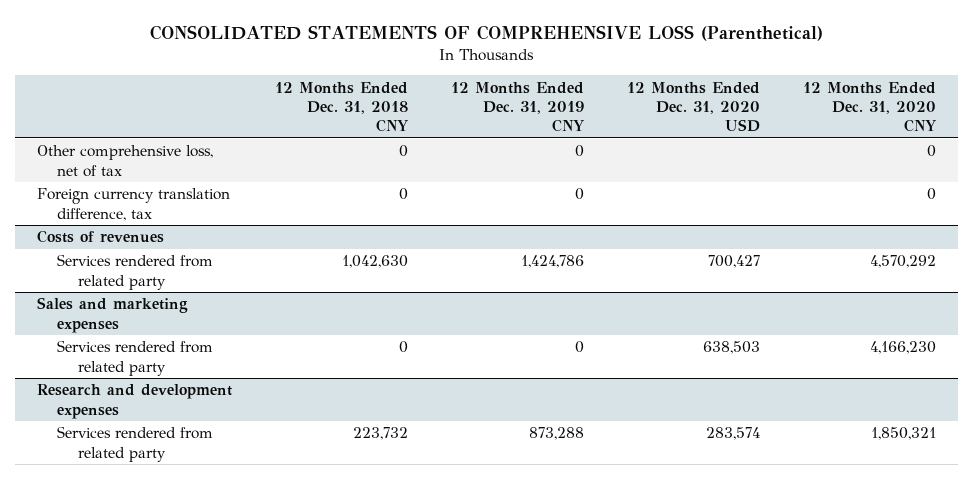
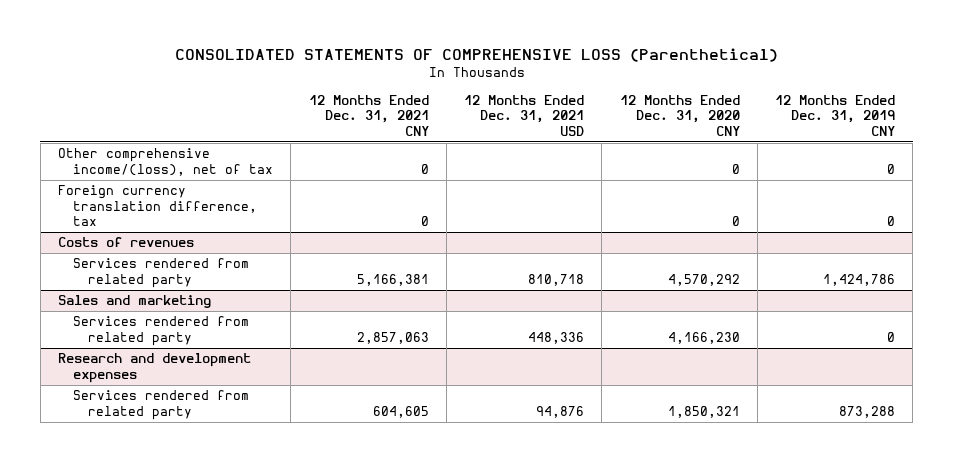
- | 12 Months Ended Dec. 31, 2018 CNY | 12 Months Ended Dec. 31, 2019 CNY | 12 Months Ended Dec. 31, 2020 USD | 12 Months Ended Dec. 31, 2020 CNY
+ | 12 Months Ended Dec. 31, 2021 CNY | 12 Months Ended Dec. 31, 2021 USD | 12 Months Ended Dec. 31, 2020 CNY | 12 Months Ended Dec. 31, 2019 CNY
- Other comprehensive loss, net of tax | 0 | 0 | | 0
+ Other comprehensive income/(loss), net of tax | 0 | | 0 | 0
- Sales and marketing expenses
+ Sales and marketing

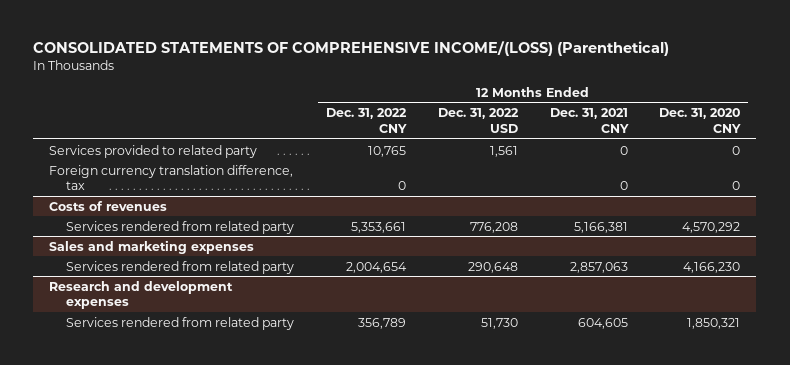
- CONSOLIDATED STATEMENTS OF COMPREHENSIVE LOSS (Parenthetical)
+ CONSOLIDATED STATEMENTS OF COMPREHENSIVE INCOME/(LOSS) (Parenthetical)
- | 12 Months Ended Dec. 31, 2021 CNY | 12 Months Ended Dec. 31, 2021 USD | 12 Months Ended Dec. 31, 2020 CNY | 12 Months Ended Dec. 31, 2019 CNY
+ | 12 Months Ended Dec. 31, 2022 CNY | 12 Months Ended Dec. 31, 2022 USD | 12 Months Ended Dec. 31, 2021 CNY | 12 Months Ended Dec. 31, 2020 CNY
- Other comprehensive income/(loss), net of tax | 0 | | 0 | 0
+ Services provided to related party | 10,765 | 1,561 | 0 | 0
- Sales and marketing
+ Sales and marketing expenses

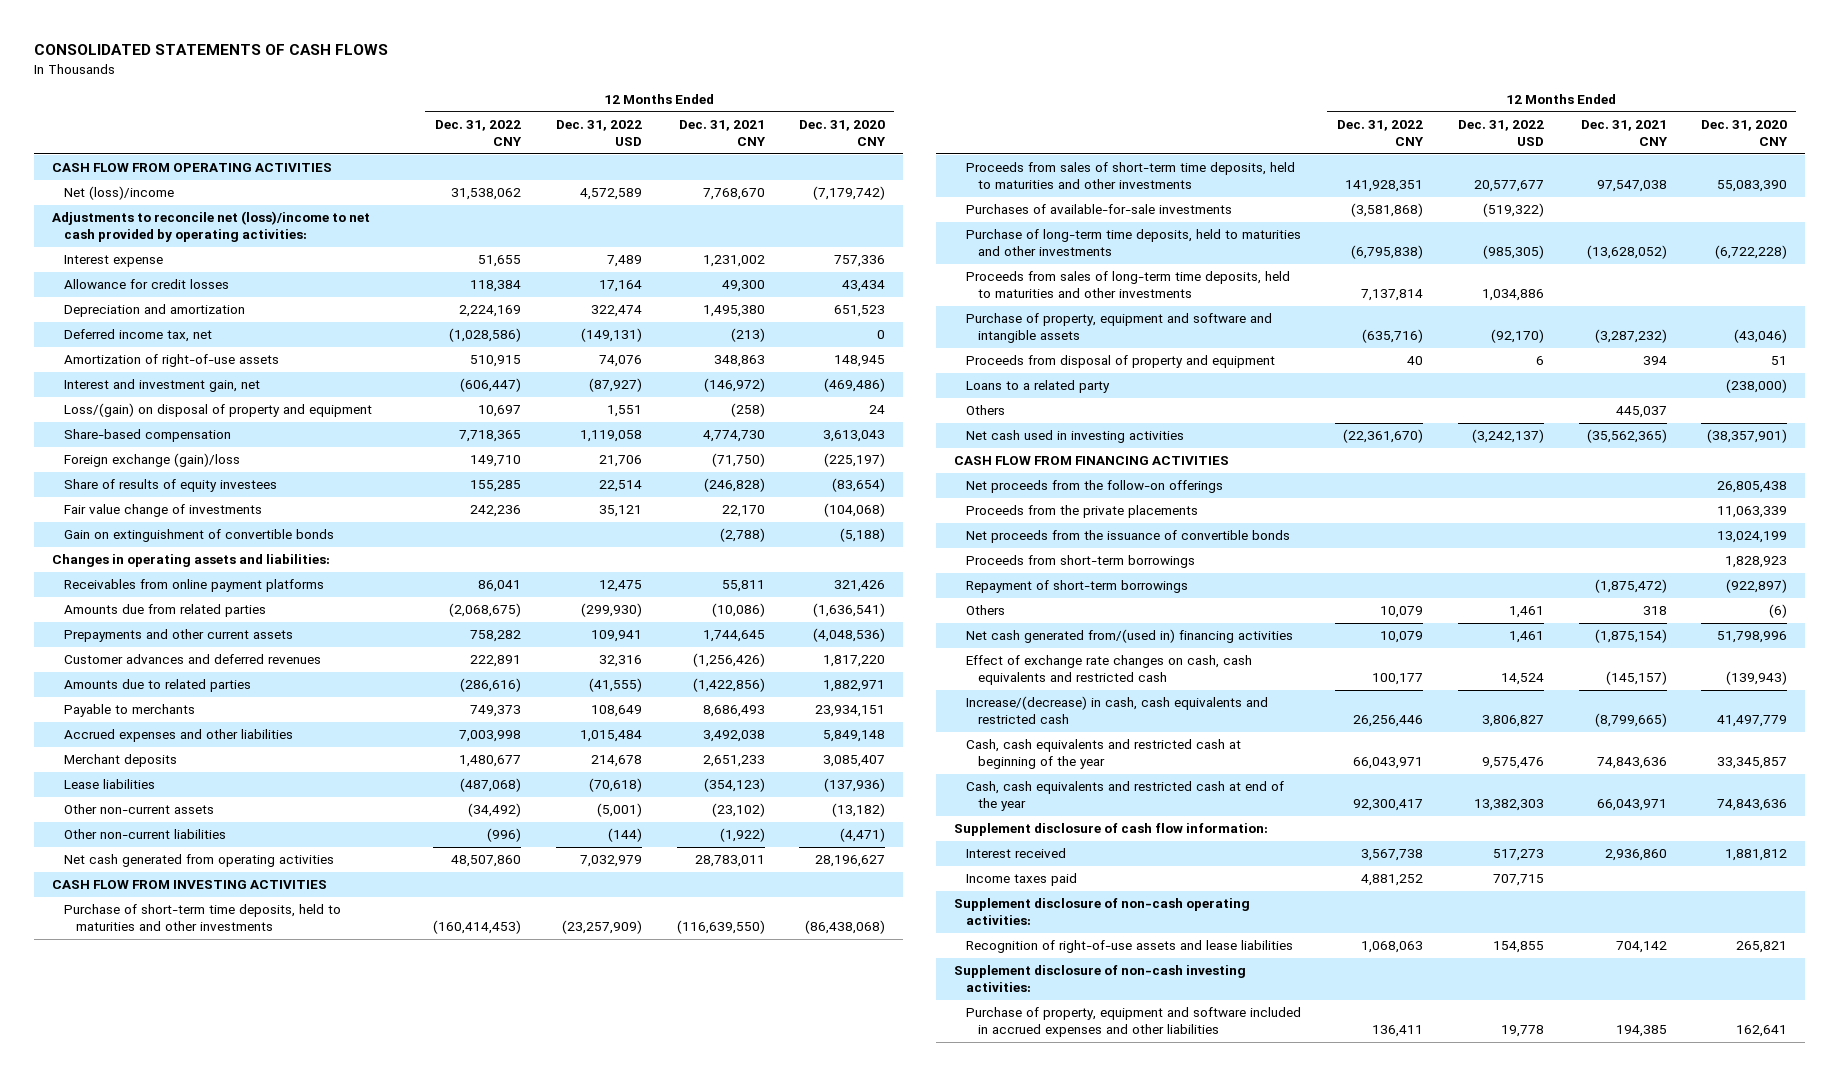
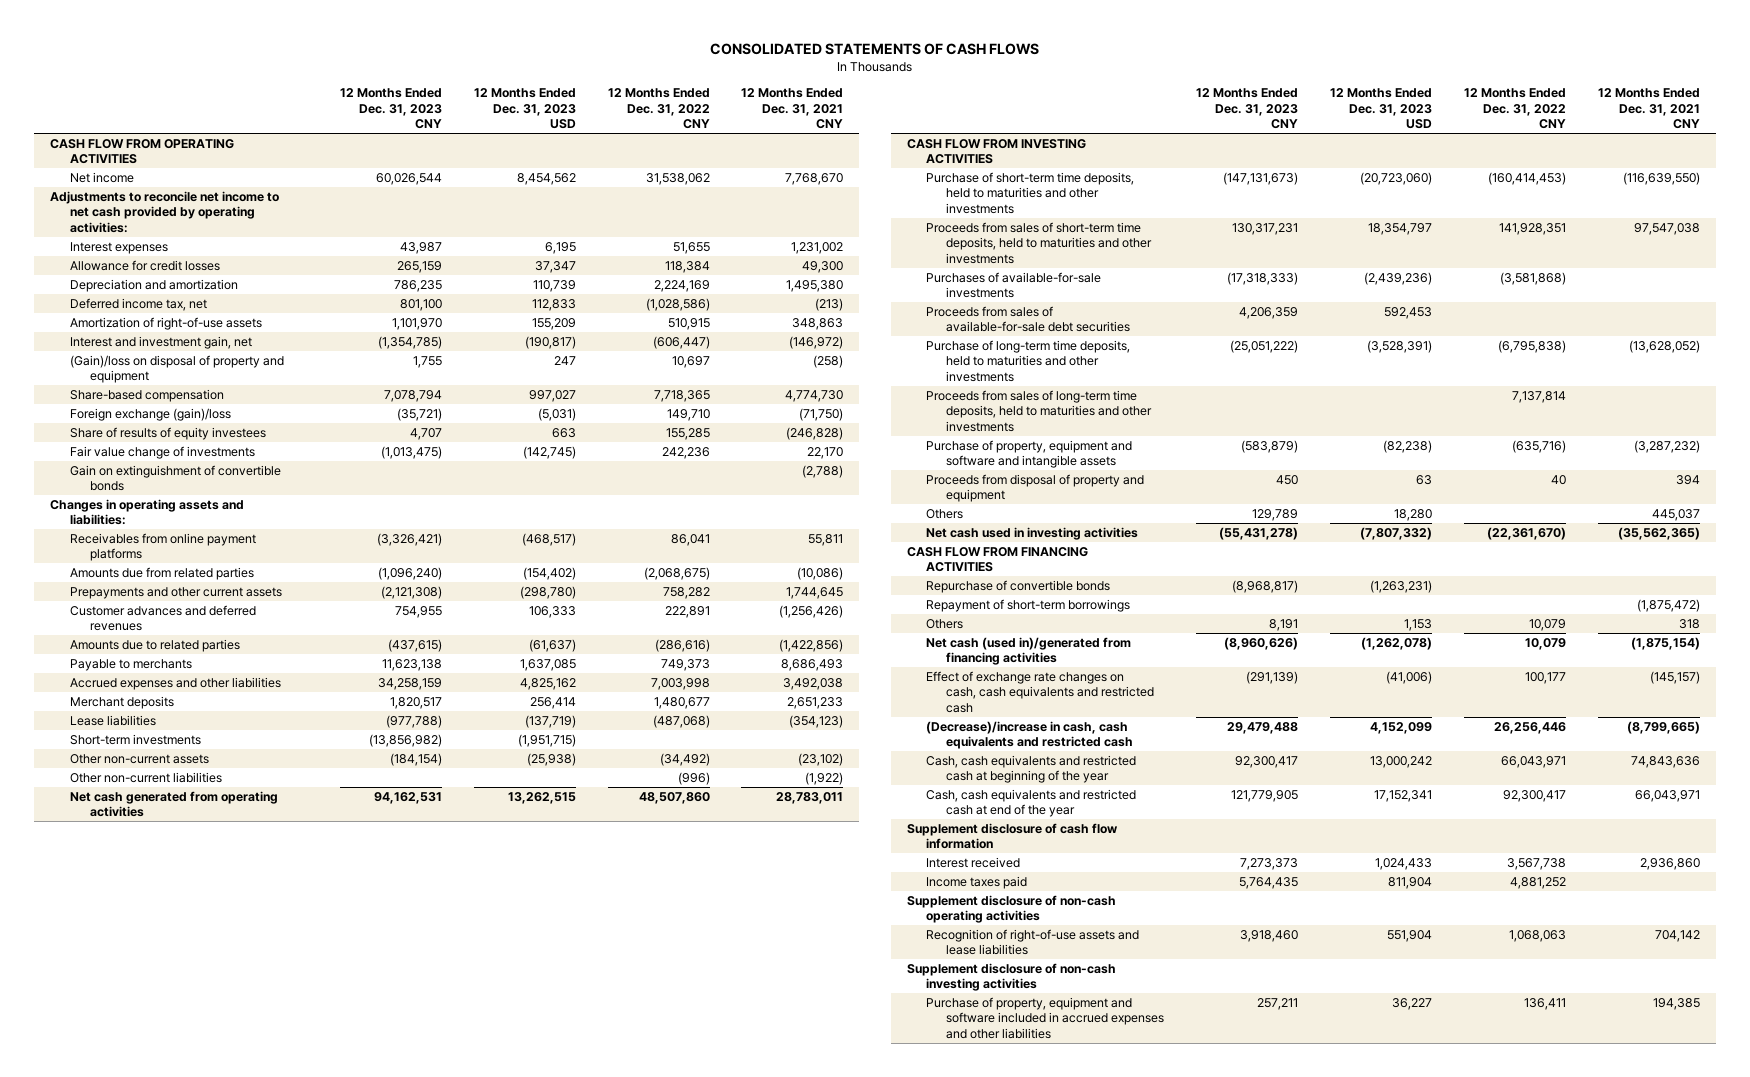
- | 12 Months Ended Dec. 31, 2022 CNY | 12 Months Ended Dec. 31, 2022 USD | 12 Months Ended Dec. 31, 2021 CNY | 12 Months Ended Dec. 31, 2020 CNY
+ | 12 Months Ended Dec. 31, 2023 CNY | 12 Months Ended Dec. 31, 2023 USD | 12 Months Ended Dec. 31, 2022 CNY | 12 Months Ended Dec. 31, 2021 CNY
- Net (loss)/income | 31,538,062 | 4,572,589 | 7,768,670 | (7,179,742)
- Adjustments to reconcile net (loss)/income to net cash provided by operating activities:
- Interest expense | 51,655 | 7,489 | 1,231,002 | 757,336
+ Net income | 60,026,544 | 8,454,562 | 31,538,062 | 7,768,670
+ Adjustments to reconcile net income to net cash provided by operating activities:
+ Interest expenses | 43,987 | 6,195 | 51,655 | 1,231,002
- Loss/(gain) on disposal of property and equipment | 10,697 | 1,551 | (258) | 24
+ (Gain)/loss on disposal of property and equipment | 1,755 | 247 | 10,697 | (258)
+ Short-term investments | (13,856,982) | (1,951,715) | |
+ Proceeds from sales of available-for-sale debt securities | 4,206,359 | 592,453 | |
- Loans to a related party | | | | (238,000)
- Net proceeds from the follow-on offerings | | | | 26,805,438
- Proceeds from the private placements | | | | 11,063,339
- Net proceeds from the issuance of convertible bonds | | | | 13,024,199
- Proceeds from short-term borrowings | | | | 1,828,923
+ Repurchase of convertible bonds | (8,968,817) | (1,263,231) | |
- Net cash generated from/(used in) financing activities | 10,079 | 1,461 | (1,875,154) | 51,798,996
+ Net cash (used in)/generated from financing activities | (8,960,626) | (1,262,078) | 10,079 | (1,875,154)
- Increase/(decrease) in cash, cash equivalents and restricted cash | 26,256,446 | 3,806,827 | (8,799,665) | 41,497,779
+ (Decrease)/increase in cash, cash equivalents and restricted cash | 29,479,488 | 4,152,099 | 26,256,446 | (8,799,665)
- Supplement disclosure of cash flow information:
+ Supplement disclosure of cash flow information
- Supplement disclosure of non-cash operating activities:
+ Supplement disclosure of non-cash operating activities
- Supplement disclosure of non-cash investing activities:
+ Supplement disclosure of non-cash investing activities

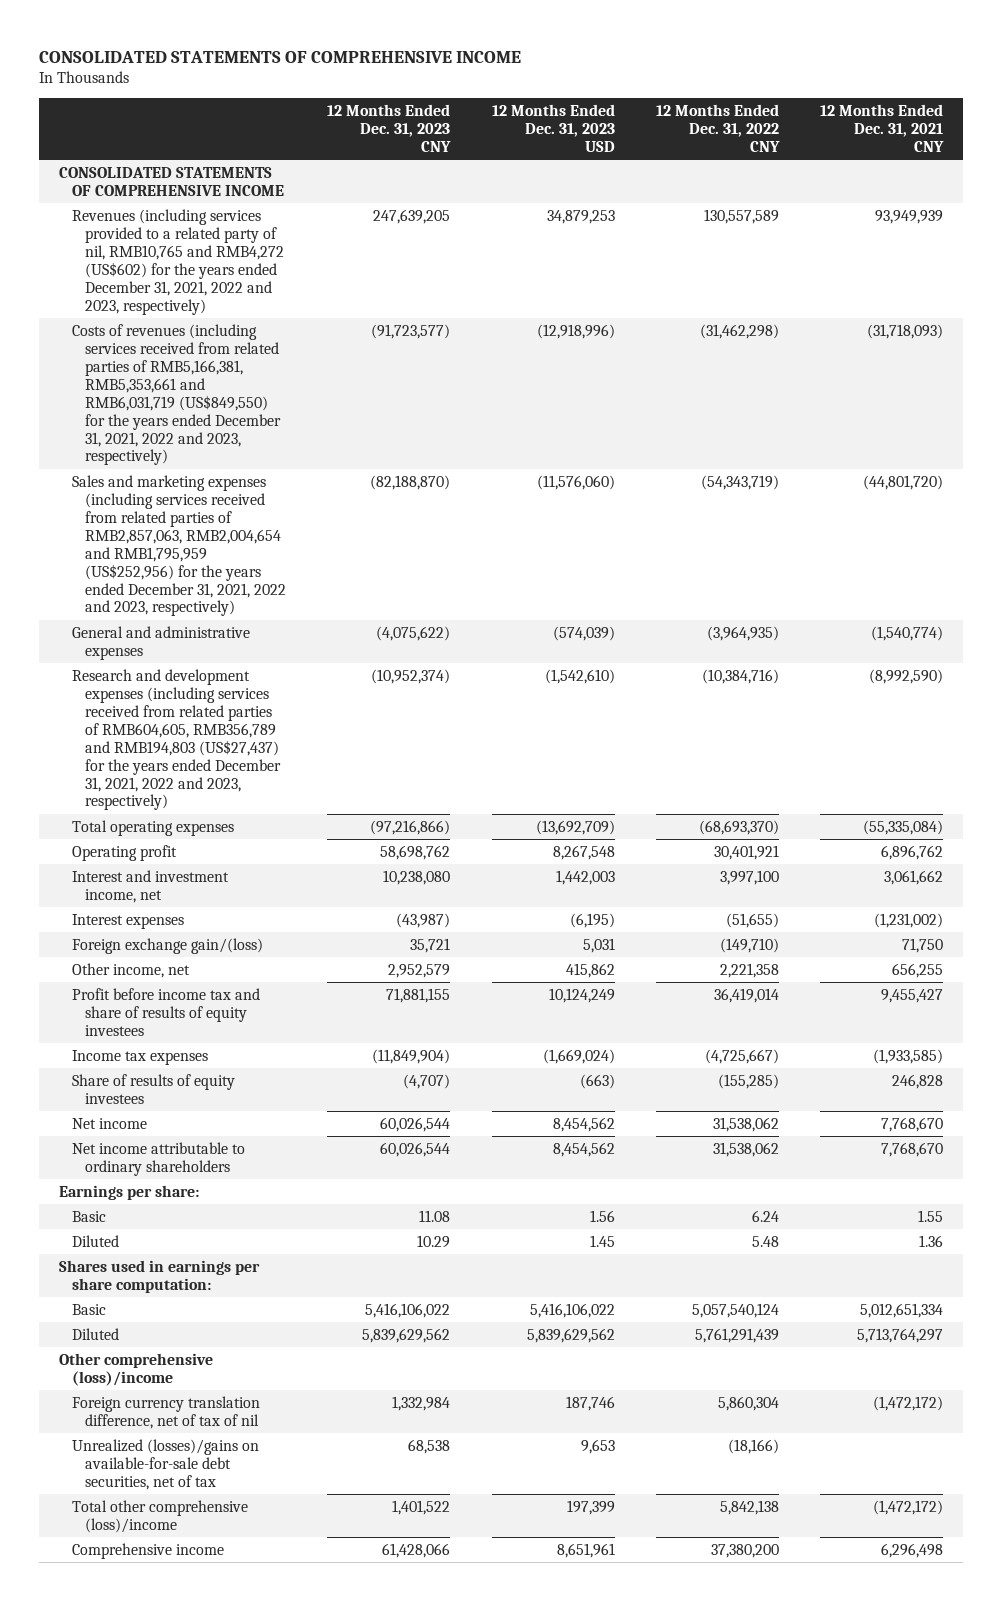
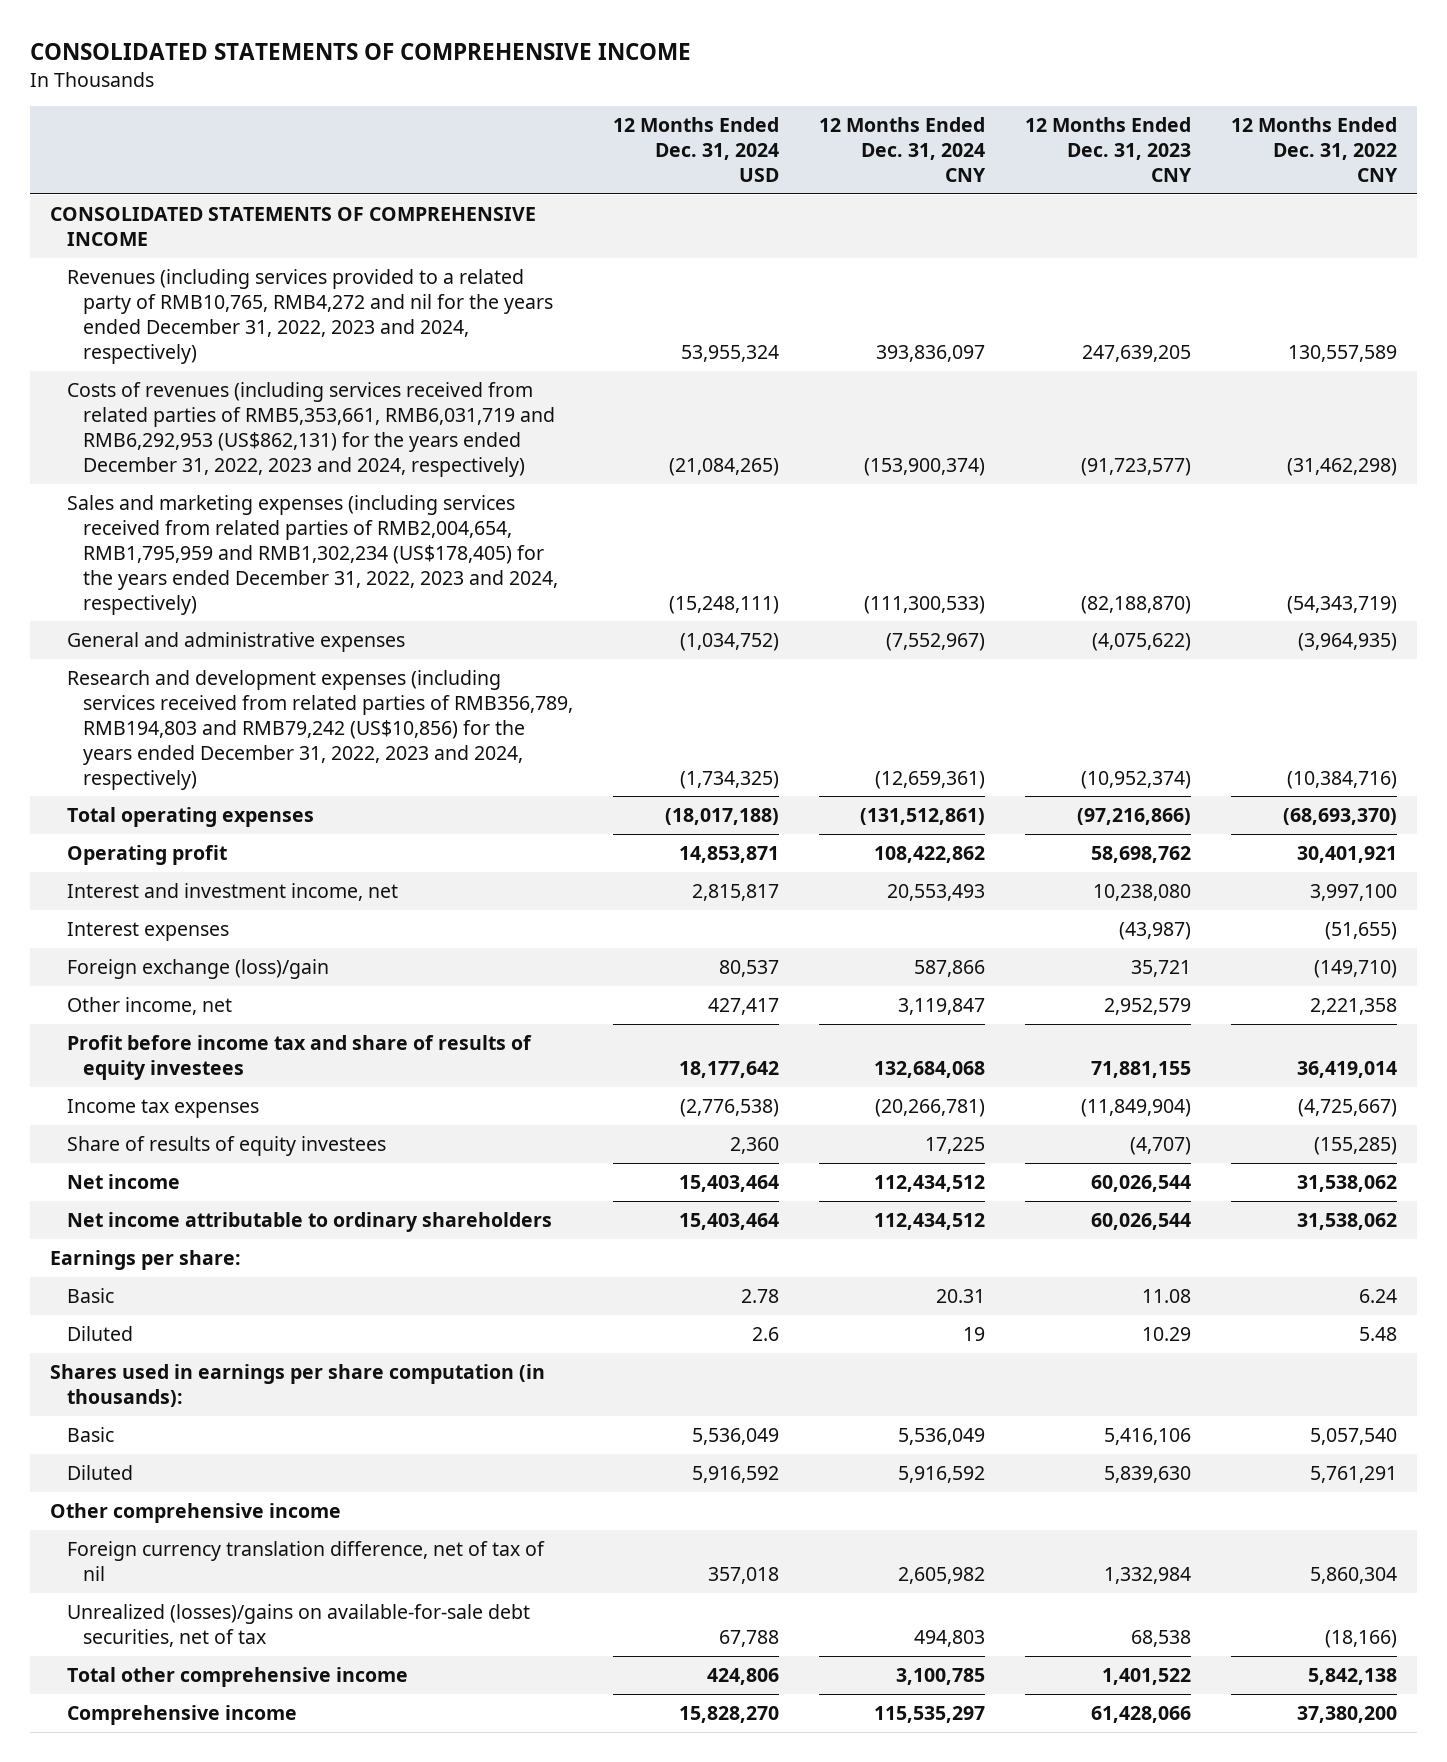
- | 12 Months Ended Dec. 31, 2023 CNY | 12 Months Ended Dec. 31, 2023 USD | 12 Months Ended Dec. 31, 2022 CNY | 12 Months Ended Dec. 31, 2021 CNY
+ | 12 Months Ended Dec. 31, 2024 USD | 12 Months Ended Dec. 31, 2024 CNY | 12 Months Ended Dec. 31, 2023 CNY | 12 Months Ended Dec. 31, 2022 CNY
- Revenues (including services provided to a related party of nil, RMB10,765 and RMB4,272 (US$602) for the years ended December 31, 2021, 2022 and 2023, respectively) | 247,639,205 | 34,879,253 | 130,557,589 | 93,949,939
- Costs of revenues (including services received from related parties of RMB5,166,381, RMB5,353,661 and RMB6,031,719 (US$849,550) for the years ended December 31, 2021, 2022 and 2023, respectively) | (91,723,577) | (12,918,996) | (31,462,298) | (31,718,093)
- Sales and marketing expenses (including services received from related parties of RMB2,857,063, RMB2,004,654 and RMB1,795,959 (US$252,956) for the years ended December 31, 2021, 2022 and 2023, respectively) | (82,188,870) | (11,576,060) | (54,343,719) | (44,801,720)
+ Revenues (including services provided to a related party of RMB10,765, RMB4,272 and nil for the years ended December 31, 2022, 2023 and 2024, respectively) | 53,955,324 | 393,836,097 | 247,639,205 | 130,557,589
+ Costs of revenues (including services received from related parties of RMB5,353,661, RMB6,031,719 and RMB6,292,953 (US$862,131) for the years ended December 31, 2022, 2023 and 2024, respectively) | (21,084,265) | (153,900,374) | (91,723,577) | (31,462,298)
+ Sales and marketing expenses (including services received from related parties of RMB2,004,654, RMB1,795,959 and RMB1,302,234 (US$178,405) for the years ended December 31, 2022, 2023 and 2024, respectively) | (15,248,111) | (111,300,533) | (82,188,870) | (54,343,719)
- Research and development expenses (including services received from related parties of RMB604,605, RMB356,789 and RMB194,803 (US$27,437) for the years ended December 31, 2021, 2022 and 2023, respectively) | (10,952,374) | (1,542,610) | (10,384,716) | (8,992,590)
+ Research and development expenses (including services received from related parties of RMB356,789, RMB194,803 and RMB79,242 (US$10,856) for the years ended December 31, 2022, 2023 and 2024, respectively) | (1,734,325) | (12,659,361) | (10,952,374) | (10,384,716)
- Foreign exchange gain/(loss) | 35,721 | 5,031 | (149,710) | 71,750
+ Foreign exchange (loss)/gain | 80,537 | 587,866 | 35,721 | (149,710)
- Shares used in earnings per share computation:
- Basic | 5,416,106,022 | 5,416,106,022 | 5,057,540,124 | 5,012,651,334
- Diluted | 5,839,629,562 | 5,839,629,562 | 5,761,291,439 | 5,713,764,297
- Other comprehensive (loss)/income
+ Shares used in earnings per share computation (in thousands):
+ Basic | 5,536,049 | 5,536,049 | 5,416,106 | 5,057,540
+ Diluted | 5,916,592 | 5,916,592 | 5,839,630 | 5,761,291
+ Other comprehensive income
- Total other comprehensive (loss)/income | 1,401,522 | 197,399 | 5,842,138 | (1,472,172)
+ Total other comprehensive income | 424,806 | 3,100,785 | 1,401,522 | 5,842,138

